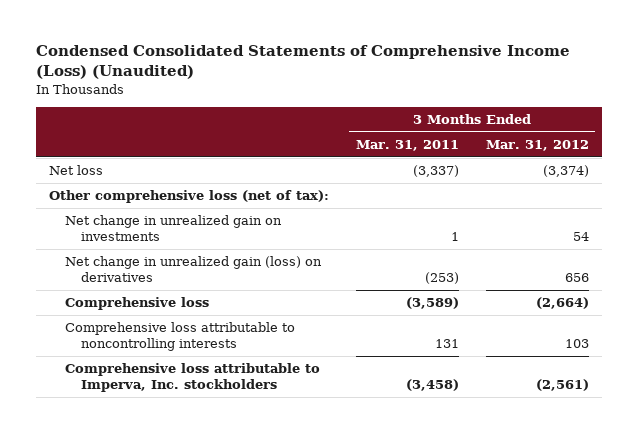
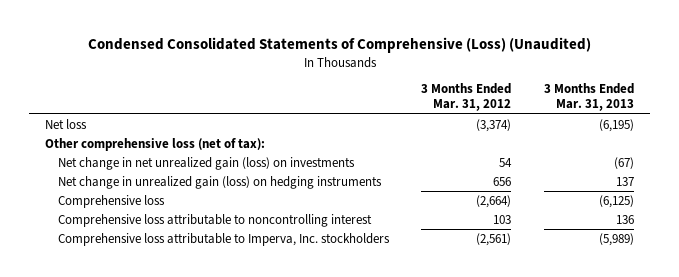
- Condensed Consolidated Statements of Comprehensive Income (Loss) (Unaudited)
+ Condensed Consolidated Statements of Comprehensive (Loss) (Unaudited)
- | 3 Months Ended Mar. 31, 2011 | 3 Months Ended Mar. 31, 2012
+ | 3 Months Ended Mar. 31, 2012 | 3 Months Ended Mar. 31, 2013
- Net change in unrealized gain on investments | 1 | 54
- Net change in unrealized gain (loss) on derivatives | (253) | 656
+ Net change in net unrealized gain (loss) on investments | 54 | (67)
+ Net change in unrealized gain (loss) on hedging instruments | 656 | 137
- Comprehensive loss attributable to noncontrolling interests | 131 | 103
+ Comprehensive loss attributable to noncontrolling interest | 103 | 136

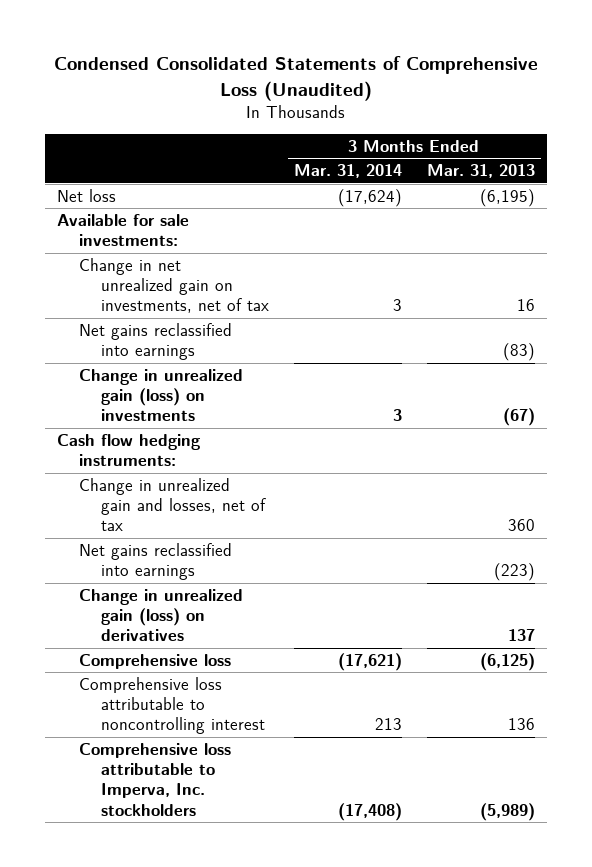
- Condensed Consolidated Statements of Comprehensive (Loss) (Unaudited)
+ Condensed Consolidated Statements of Comprehensive Loss (Unaudited)
- | 3 Months Ended Mar. 31, 2012 | 3 Months Ended Mar. 31, 2013
+ | 3 Months Ended Mar. 31, 2014 | 3 Months Ended Mar. 31, 2013
- Other comprehensive loss (net of tax):
- Net change in net unrealized gain (loss) on investments | 54 | (67)
- Net change in unrealized gain (loss) on hedging instruments | 656 | 137
+ Available for sale investments:
+ Change in net unrealized gain on investments, net of tax | 3 | 16
+ Net gains reclassified into earnings | | (83)
+ Change in unrealized gain (loss) on investments | 3 | (67)
+ Cash flow hedging instruments:
+ Change in unrealized gain and losses, net of tax | | 360
+ Net gains reclassified into earnings | | (223)
+ Change in unrealized gain (loss) on derivatives | | 137

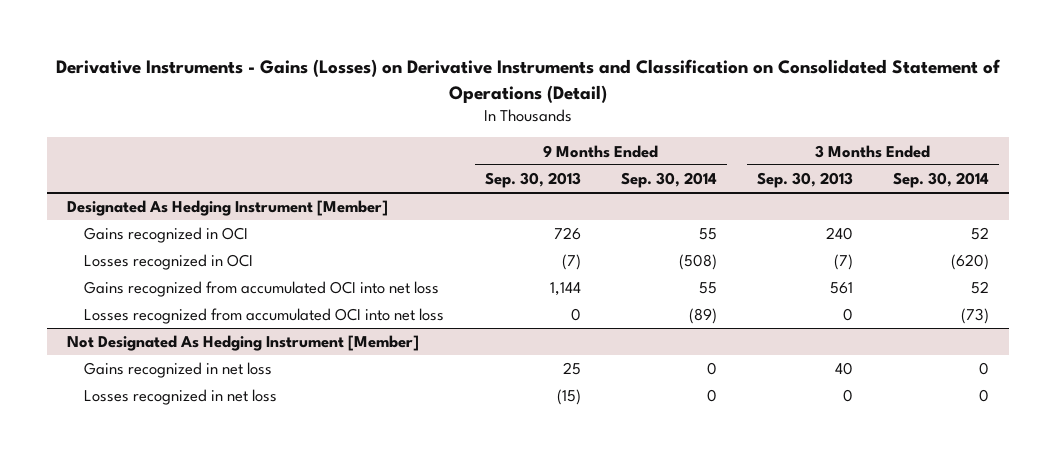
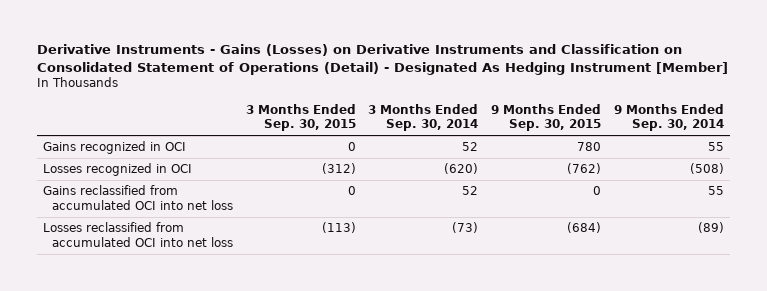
- Derivative Instruments - Gains (Losses) on Derivative Instruments and Classification on Consolidated Statement of Operations (Detail)
+ Derivative Instruments - Gains (Losses) on Derivative Instruments and Classification on Consolidated Statement of Operations (Detail) - Designated As Hedging Instrument [Member]
- | 9 Months Ended Sep. 30, 2013 | 9 Months Ended Sep. 30, 2014 | 3 Months Ended Sep. 30, 2013 | 3 Months Ended Sep. 30, 2014
+ | 3 Months Ended Sep. 30, 2015 | 3 Months Ended Sep. 30, 2014 | 9 Months Ended Sep. 30, 2015 | 9 Months Ended Sep. 30, 2014
- Designated As Hedging Instrument [Member]
- Gains recognized from accumulated OCI into net loss | 1,144 | 55 | 561 | 52
- Losses recognized from accumulated OCI into net loss | 0 | (89) | 0 | (73)
- Not Designated As Hedging Instrument [Member]
- Gains recognized in net loss | 25 | 0 | 40 | 0
- Losses recognized in net loss | (15) | 0 | 0 | 0
+ Gains reclassified from accumulated OCI into net loss | 0 | 52 | 0 | 55
+ Losses reclassified from accumulated OCI into net loss | (113) | (73) | (684) | (89)

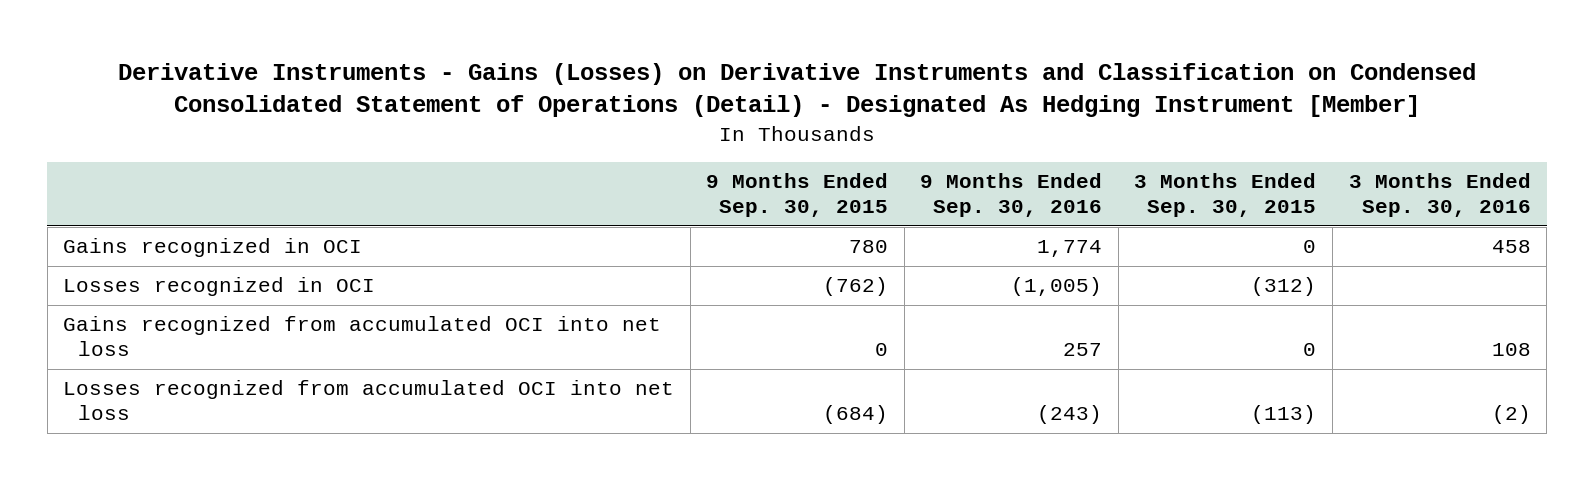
- Derivative Instruments - Gains (Losses) on Derivative Instruments and Classification on Consolidated Statement of Operations (Detail) - Designated As Hedging Instrument [Member]
+ Derivative Instruments - Gains (Losses) on Derivative Instruments and Classification on Condensed Consolidated Statement of Operations (Detail) - Designated As Hedging Instrument [Member]
- | 3 Months Ended Sep. 30, 2015 | 3 Months Ended Sep. 30, 2014 | 9 Months Ended Sep. 30, 2015 | 9 Months Ended Sep. 30, 2014
+ | 9 Months Ended Sep. 30, 2015 | 9 Months Ended Sep. 30, 2016 | 3 Months Ended Sep. 30, 2015 | 3 Months Ended Sep. 30, 2016
- Gains reclassified from accumulated OCI into net loss | 0 | 52 | 0 | 55
- Losses reclassified from accumulated OCI into net loss | (113) | (73) | (684) | (89)
+ Gains recognized from accumulated OCI into net loss | 0 | 257 | 0 | 108
+ Losses recognized from accumulated OCI into net loss | (684) | (243) | (113) | (2)

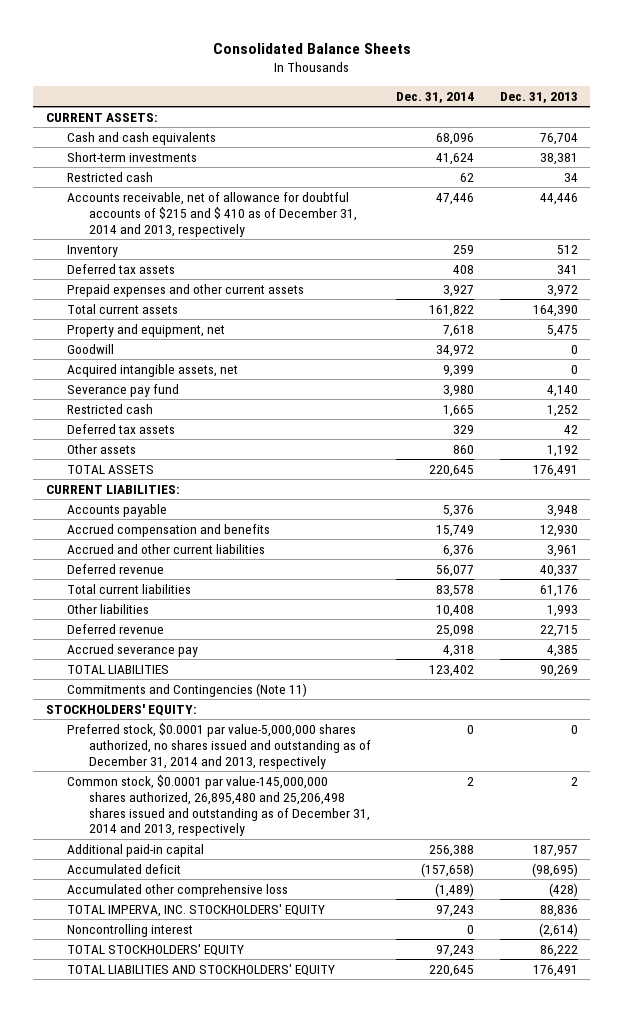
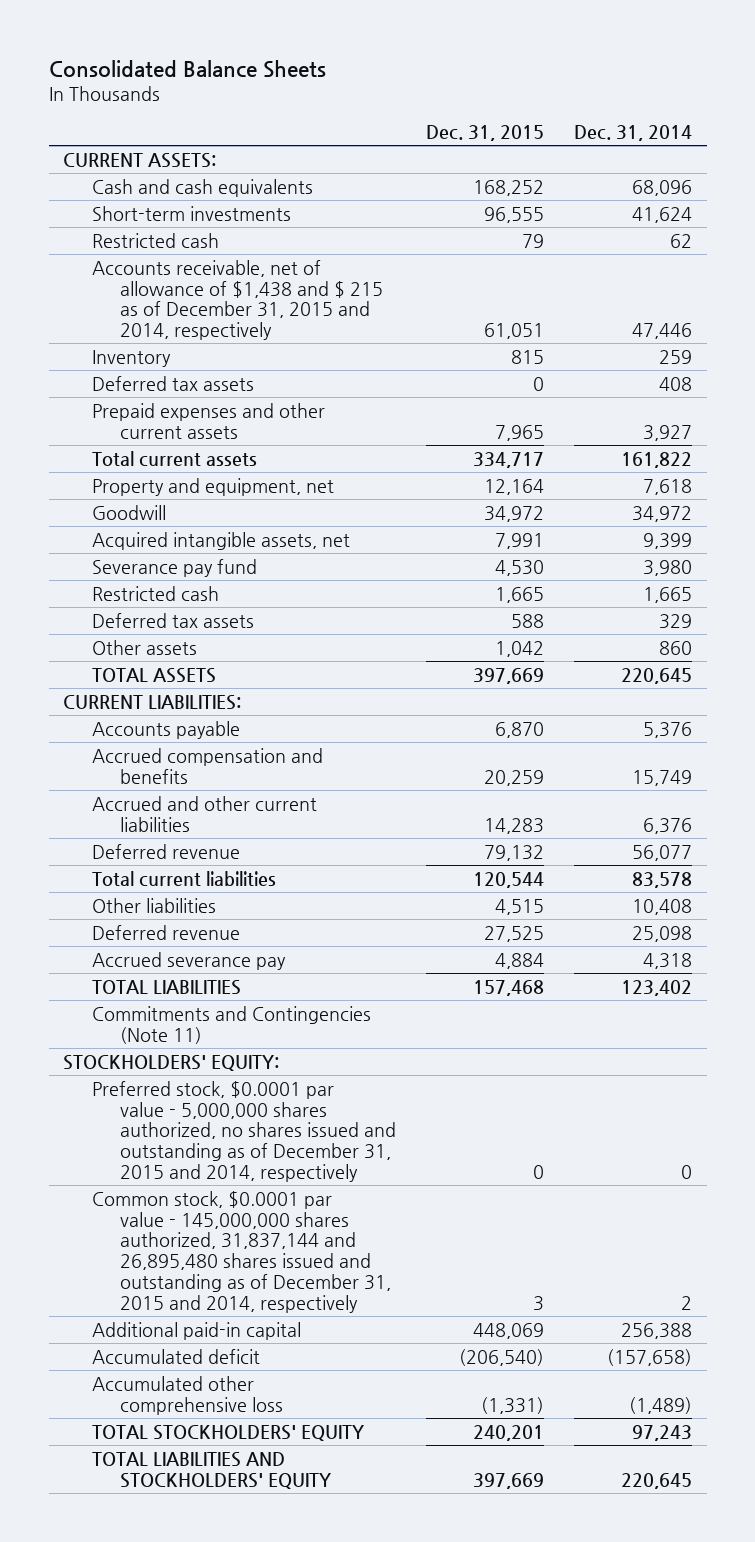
- | Dec. 31, 2014 | Dec. 31, 2013
+ | Dec. 31, 2015 | Dec. 31, 2014
- Accounts receivable, net of allowance for doubtful accounts of $215 and $ 410 as of December 31, 2014 and 2013, respectively | 47,446 | 44,446
+ Accounts receivable, net of allowance of $1,438 and $ 215 as of December 31, 2015 and 2014, respectively | 61,051 | 47,446
- Preferred stock, $0.0001 par value-5,000,000 shares authorized, no shares issued and outstanding as of December 31, 2014 and 2013, respectively | 0 | 0
- Common stock, $0.0001 par value-145,000,000 shares authorized, 26,895,480 and 25,206,498 shares issued and outstanding as of December 31, 2014 and 2013, respectively | 2 | 2
+ Preferred stock, $0.0001 par value - 5,000,000 shares authorized, no shares issued and outstanding as of December 31, 2015 and 2014, respectively | 0 | 0
+ Common stock, $0.0001 par value - 145,000,000 shares authorized, 31,837,144 and 26,895,480 shares issued and outstanding as of December 31, 2015 and 2014, respectively | 3 | 2
- TOTAL IMPERVA, INC. STOCKHOLDERS' EQUITY | 97,243 | 88,836
- Noncontrolling interest | 0 | (2,614)

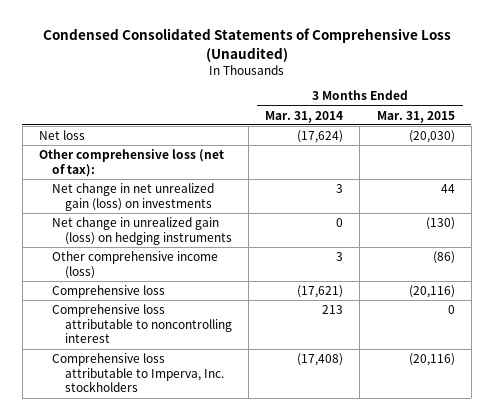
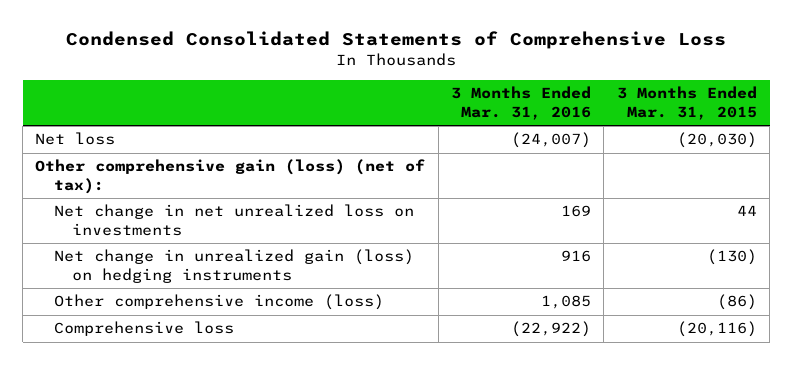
- Condensed Consolidated Statements of Comprehensive Loss (Unaudited)
+ Condensed Consolidated Statements of Comprehensive Loss
- | 3 Months Ended Mar. 31, 2014 | 3 Months Ended Mar. 31, 2015
+ | 3 Months Ended Mar. 31, 2016 | 3 Months Ended Mar. 31, 2015
- Other comprehensive loss (net of tax):
- Net change in net unrealized gain (loss) on investments | 3 | 44
+ Other comprehensive gain (loss) (net of tax):
+ Net change in net unrealized loss on investments | 169 | 44
- Comprehensive loss attributable to noncontrolling interest | 213 | 0
- Comprehensive loss attributable to Imperva, Inc. stockholders | (17,408) | (20,116)

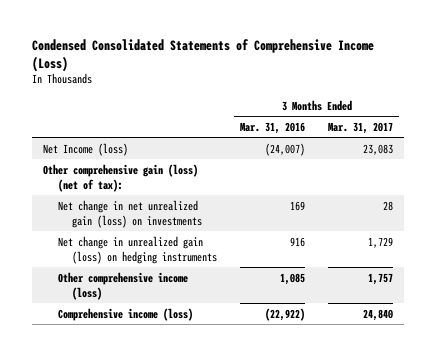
- Condensed Consolidated Statements of Comprehensive Loss
+ Condensed Consolidated Statements of Comprehensive Income (Loss)
- | 3 Months Ended Mar. 31, 2016 | 3 Months Ended Mar. 31, 2015
+ | 3 Months Ended Mar. 31, 2016 | 3 Months Ended Mar. 31, 2017
- Net loss | (24,007) | (20,030)
+ Net Income (loss) | (24,007) | 23,083
- Net change in net unrealized loss on investments | 169 | 44
+ Net change in net unrealized gain (loss) on investments | 169 | 28
- Comprehensive loss | (22,922) | (20,116)
+ Comprehensive income (loss) | (22,922) | 24,840

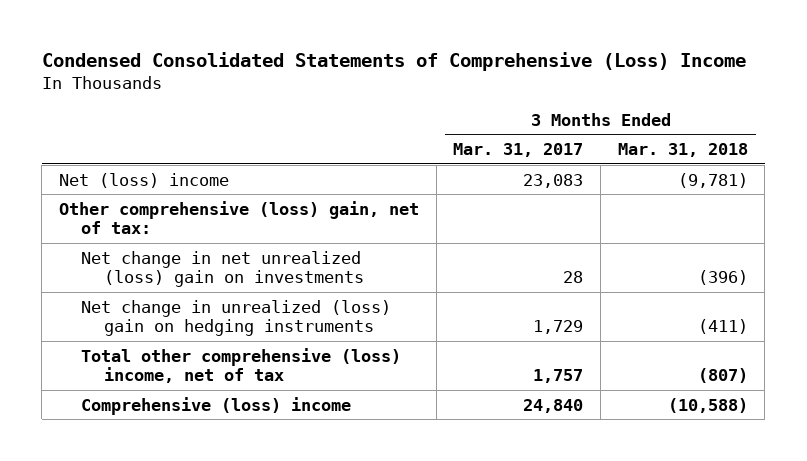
- Condensed Consolidated Statements of Comprehensive Income (Loss)
+ Condensed Consolidated Statements of Comprehensive (Loss) Income
- | 3 Months Ended Mar. 31, 2016 | 3 Months Ended Mar. 31, 2017
+ | 3 Months Ended Mar. 31, 2017 | 3 Months Ended Mar. 31, 2018
- Net Income (loss) | (24,007) | 23,083
- Other comprehensive gain (loss) (net of tax):
- Net change in net unrealized gain (loss) on investments | 169 | 28
- Net change in unrealized gain (loss) on hedging instruments | 916 | 1,729
- Other comprehensive income (loss) | 1,085 | 1,757
- Comprehensive income (loss) | (22,922) | 24,840
+ Net (loss) income | 23,083 | (9,781)
+ Other comprehensive (loss) gain, net of tax:
+ Net change in net unrealized (loss) gain on investments | 28 | (396)
+ Net change in unrealized (loss) gain on hedging instruments | 1,729 | (411)
+ Total other comprehensive (loss) income, net of tax | 1,757 | (807)
+ Comprehensive (loss) income | 24,840 | (10,588)

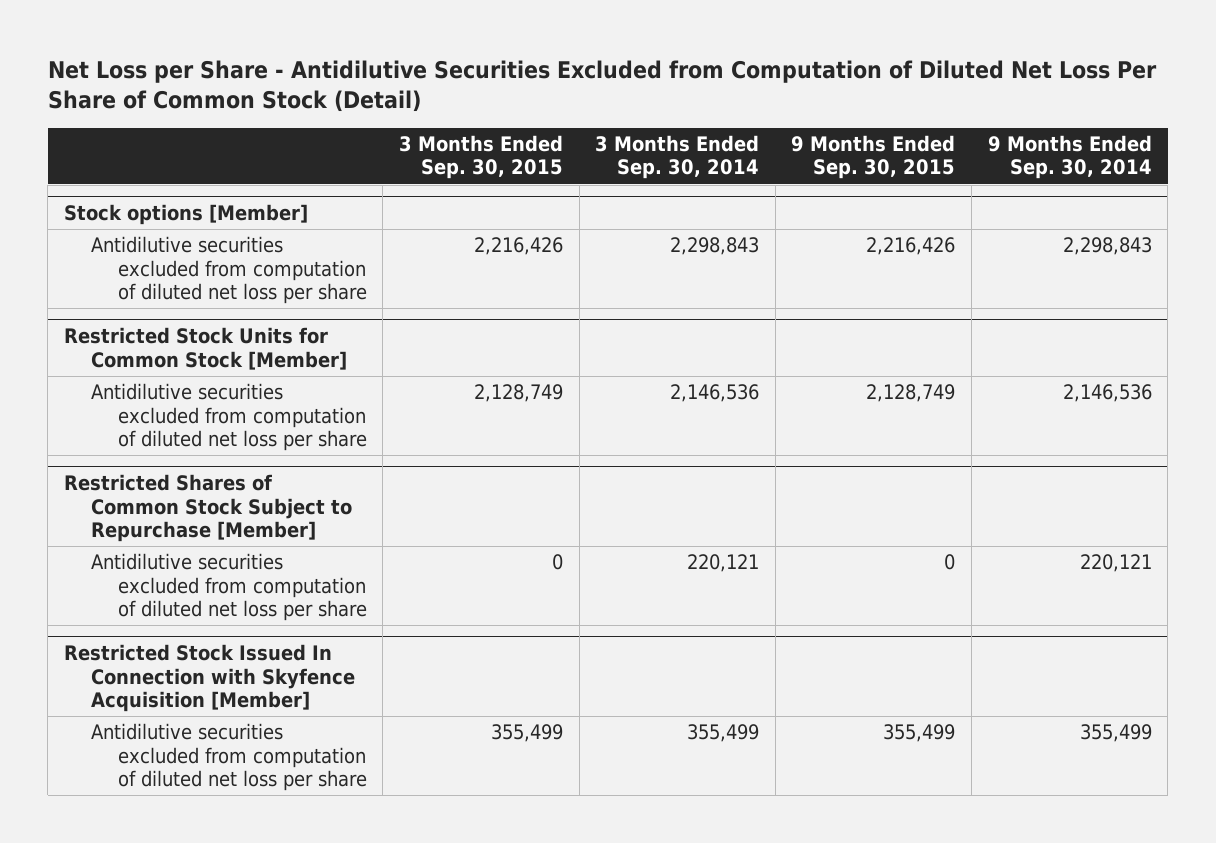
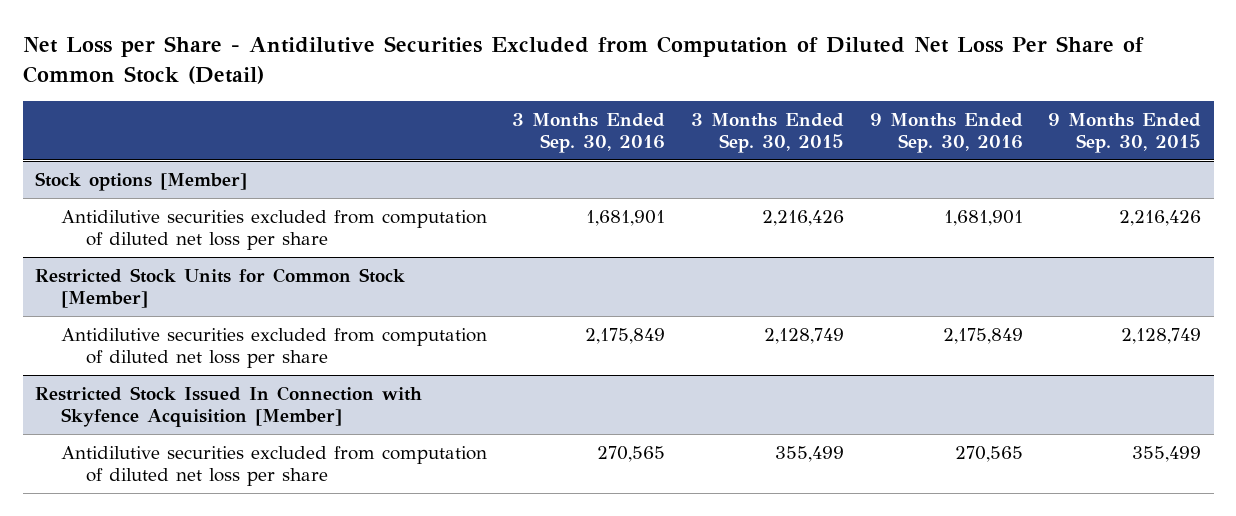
- | 3 Months Ended Sep. 30, 2015 | 3 Months Ended Sep. 30, 2014 | 9 Months Ended Sep. 30, 2015 | 9 Months Ended Sep. 30, 2014
+ | 3 Months Ended Sep. 30, 2016 | 3 Months Ended Sep. 30, 2015 | 9 Months Ended Sep. 30, 2016 | 9 Months Ended Sep. 30, 2015
- Restricted Shares of Common Stock Subject to Repurchase [Member]
- Antidilutive securities excluded from computation of diluted net loss per share | 0 | 220,121 | 0 | 220,121

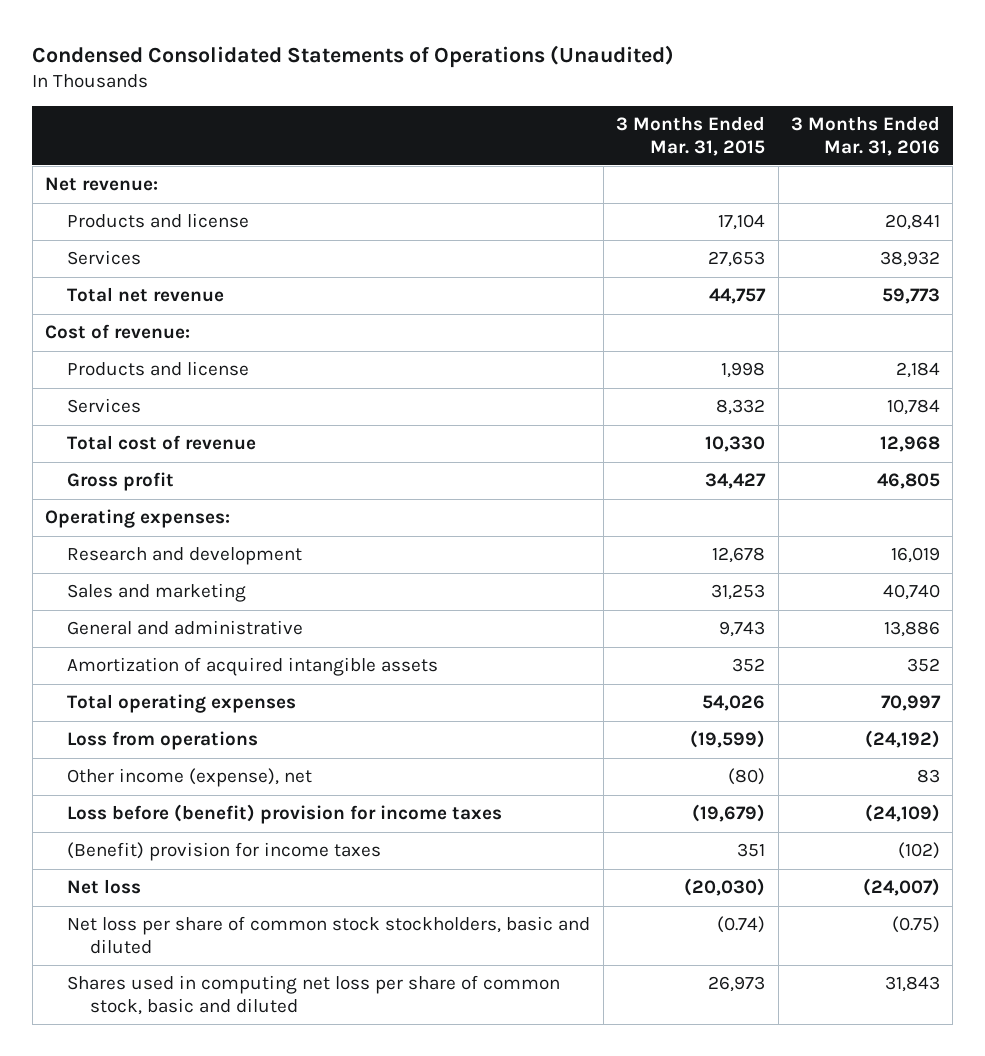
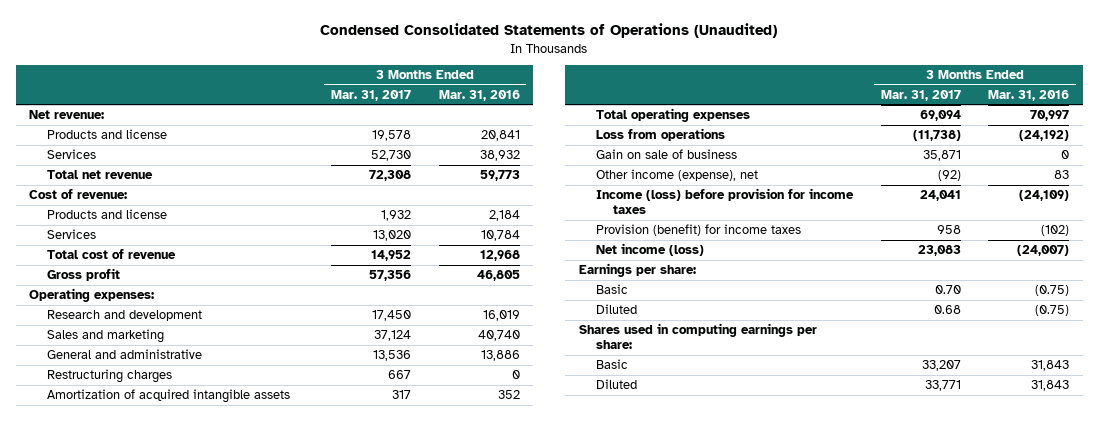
- | 3 Months Ended Mar. 31, 2015 | 3 Months Ended Mar. 31, 2016
+ | 3 Months Ended Mar. 31, 2017 | 3 Months Ended Mar. 31, 2016
+ Restructuring charges | 667 | 0
+ Gain on sale of business | 35,871 | 0
- Loss before (benefit) provision for income taxes | (19,679) | (24,109)
- (Benefit) provision for income taxes | 351 | (102)
- Net loss | (20,030) | (24,007)
- Net loss per share of common stock stockholders, basic and diluted | (0.74) | (0.75)
- Shares used in computing net loss per share of common stock, basic and diluted | 26,973 | 31,843
+ Income (loss) before provision for income taxes | 24,041 | (24,109)
+ Provision (benefit) for income taxes | 958 | (102)
+ Net income (loss) | 23,083 | (24,007)
+ Earnings per share:
+ Basic | 0.70 | (0.75)
+ Diluted | 0.68 | (0.75)
+ Shares used in computing earnings per share:
+ Basic | 33,207 | 31,843
+ Diluted | 33,771 | 31,843

